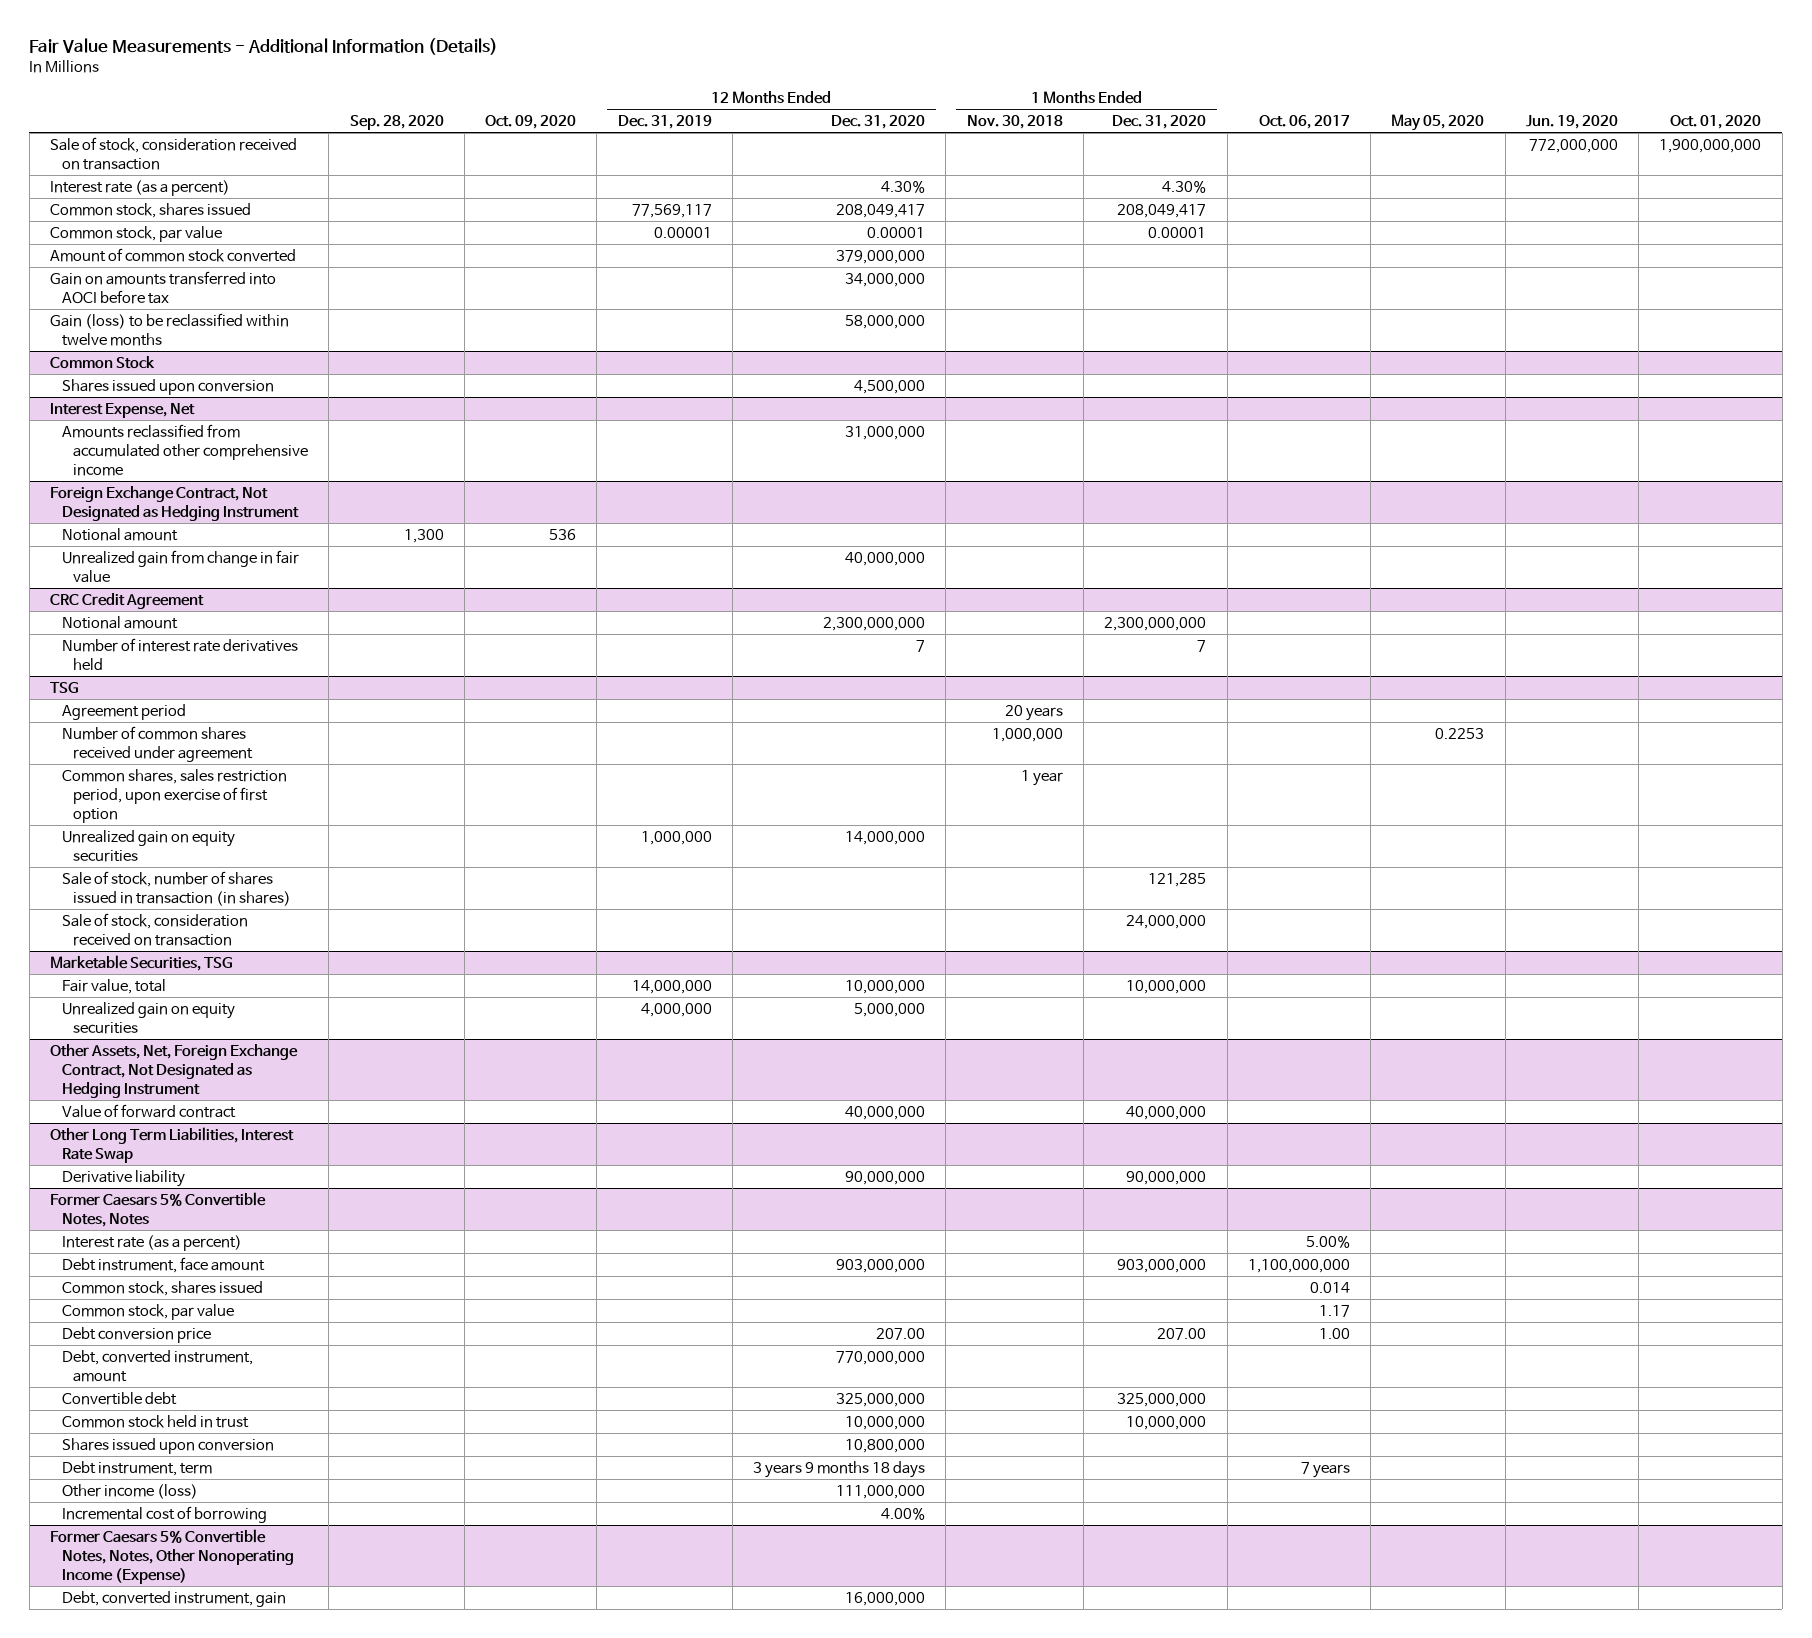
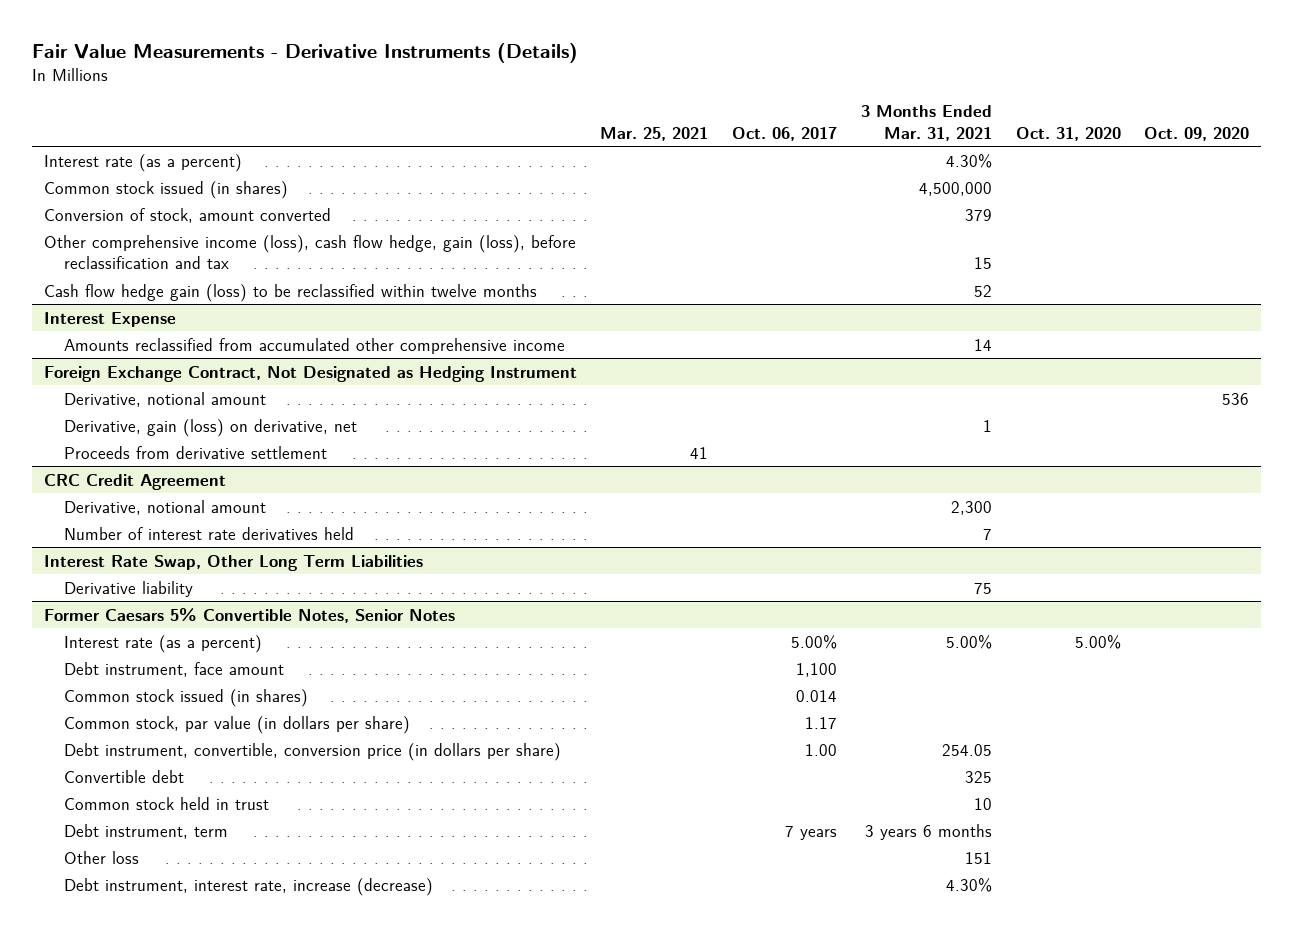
- Fair Value Measurements - Additional Information (Details)
+ Fair Value Measurements - Derivative Instruments (Details)
- | Sep. 28, 2020 | Oct. 09, 2020 | 12 Months Ended Dec. 31, 2019 | 12 Months Ended Dec. 31, 2020 | 1 Months Ended Nov. 30, 2018 | 1 Months Ended Dec. 31, 2020 | Oct. 06, 2017 | May 05, 2020 | Jun. 19, 2020 | Oct. 01, 2020
+ | Mar. 25, 2021 | Oct. 06, 2017 | 3 Months Ended Mar. 31, 2021 | Oct. 31, 2020 | Oct. 09, 2020
- Sale of stock, consideration received on transaction | | | | | | | | | 772,000,000 | 1,900,000,000
- Common stock, shares issued | | | 77,569,117 | 208,049,417 | | 208,049,417 | | | |
- Common stock, par value | | | 0.00001 | 0.00001 | | 0.00001 | | | |
- Amount of common stock converted | | | | 379,000,000 | | | | | |
- Gain on amounts transferred into AOCI before tax | | | | 34,000,000 | | | | | |
- Gain (loss) to be reclassified within twelve months | | | | 58,000,000 | | | | | |
- Common Stock
- Shares issued upon conversion | | | | 4,500,000 | | | | | |
- Interest Expense, Net
+ Common stock issued (in shares) | | | 4,500,000 | |
+ Conversion of stock, amount converted | | | 379 | |
+ Other comprehensive income (loss), cash flow hedge, gain (loss), before reclassification and tax | | | 15 | |
+ Cash flow hedge gain (loss) to be reclassified within twelve months | | | 52 | |
+ Interest Expense
@ Foreign Exchange Contract, Not Designated as Hedging Instrument
- Notional amount | 1,300 | 536 | | | | | | | |
- Unrealized gain from change in fair value | | | | 40,000,000 | | | | | |
+ Derivative, notional amount | | | | | 536
+ Derivative, gain (loss) on derivative, net | | | 1 | |
+ Proceeds from derivative settlement | 41 | | | |
@ CRC Credit Agreement
- Notional amount | | | | 2,300,000,000 | | 2,300,000,000 | | | |
+ Derivative, notional amount | | | 2,300 | |
- TSG
- Agreement period | | | | | 20 years | | | | |
- Number of common shares received under agreement | | | | | 1,000,000 | | | 0.2253 | |
- Common shares, sales restriction period, upon exercise of first option | | | | | 1 year | | | | |
- Unrealized gain on equity securities | | | 1,000,000 | 14,000,000 | | | | | |
- Sale of stock, number of shares issued in transaction (in shares) | | | | | | 121,285 | | | |
- Sale of stock, consideration received on transaction | | | | | | 24,000,000 | | | |
- Marketable Securities, TSG
- Fair value, total | | | 14,000,000 | 10,000,000 | | 10,000,000 | | | |
- Unrealized gain on equity securities | | | 4,000,000 | 5,000,000 | | | | | |
- Other Assets, Net, Foreign Exchange Contract, Not Designated as Hedging Instrument
- Value of forward contract | | | | 40,000,000 | | 40,000,000 | | | |
- Other Long Term Liabilities, Interest Rate Swap
+ Interest Rate Swap, Other Long Term Liabilities
- Former Caesars 5% Convertible Notes, Notes
+ Former Caesars 5% Convertible Notes, Senior Notes
- Debt instrument, face amount | | | | 903,000,000 | | 903,000,000 | 1,100,000,000 | | |
- Common stock, shares issued | | | | | | | 0.014 | | |
- Common stock, par value | | | | | | | 1.17 | | |
- Debt conversion price | | | | 207.00 | | 207.00 | 1.00 | | |
- Debt, converted instrument, amount | | | | 770,000,000 | | | | | |
+ Debt instrument, face amount | | 1,100 | | |
+ Common stock issued (in shares) | | 0.014 | | |
+ Common stock, par value (in dollars per share) | | 1.17 | | |
+ Debt instrument, convertible, conversion price (in dollars per share) | | 1.00 | 254.05 | |
- Shares issued upon conversion | | | | 10,800,000 | | | | | |
- Other income (loss) | | | | 111,000,000 | | | | | |
- Incremental cost of borrowing | | | | 4.00% | | | | | |
- Former Caesars 5% Convertible Notes, Notes, Other Nonoperating Income (Expense)
- Debt, converted instrument, gain | | | | 16,000,000 | | | | | |
+ Other loss | | | 151 | |
+ Debt instrument, interest rate, increase (decrease) | | | 4.30% | |

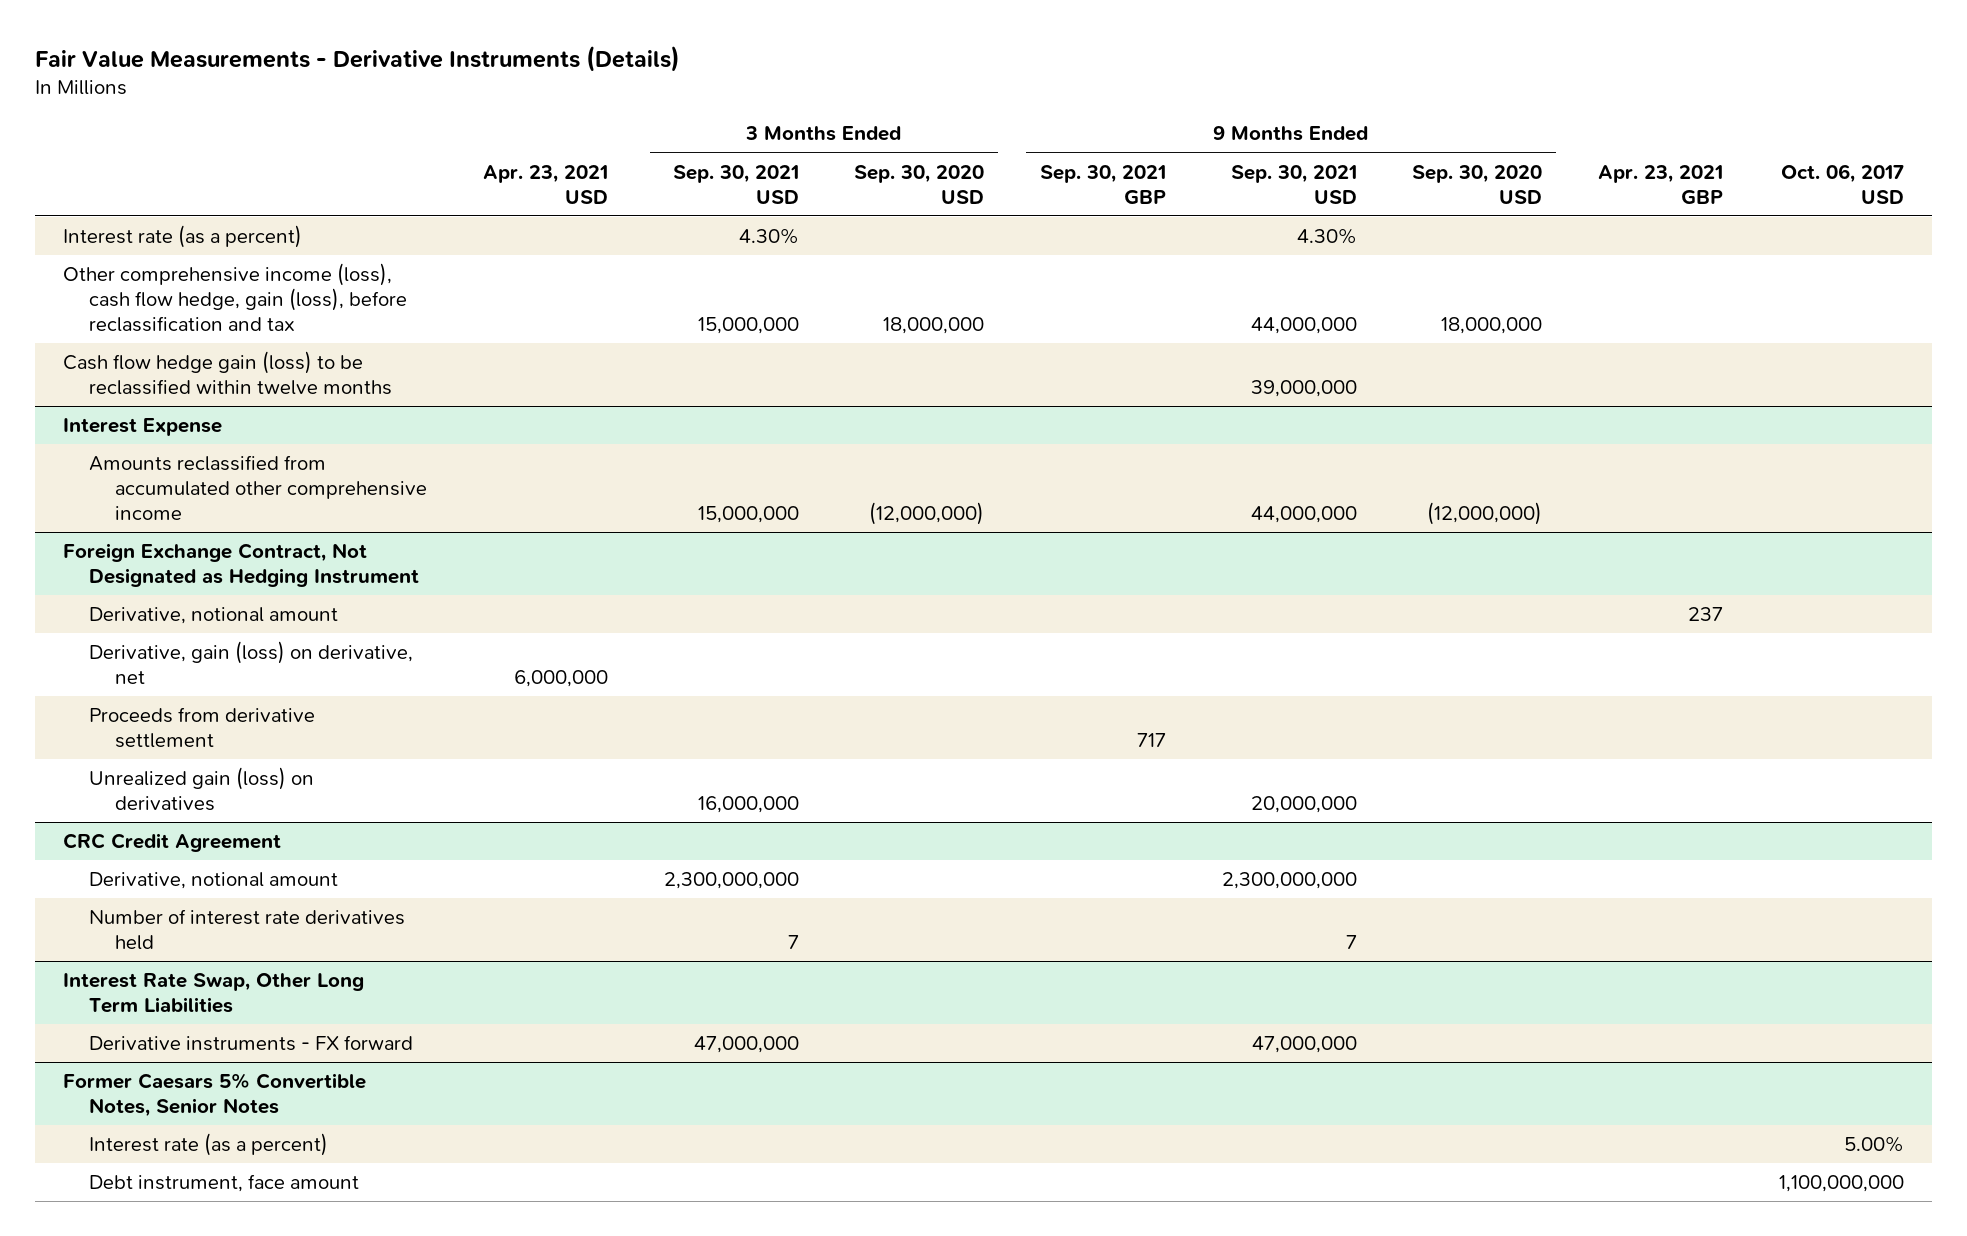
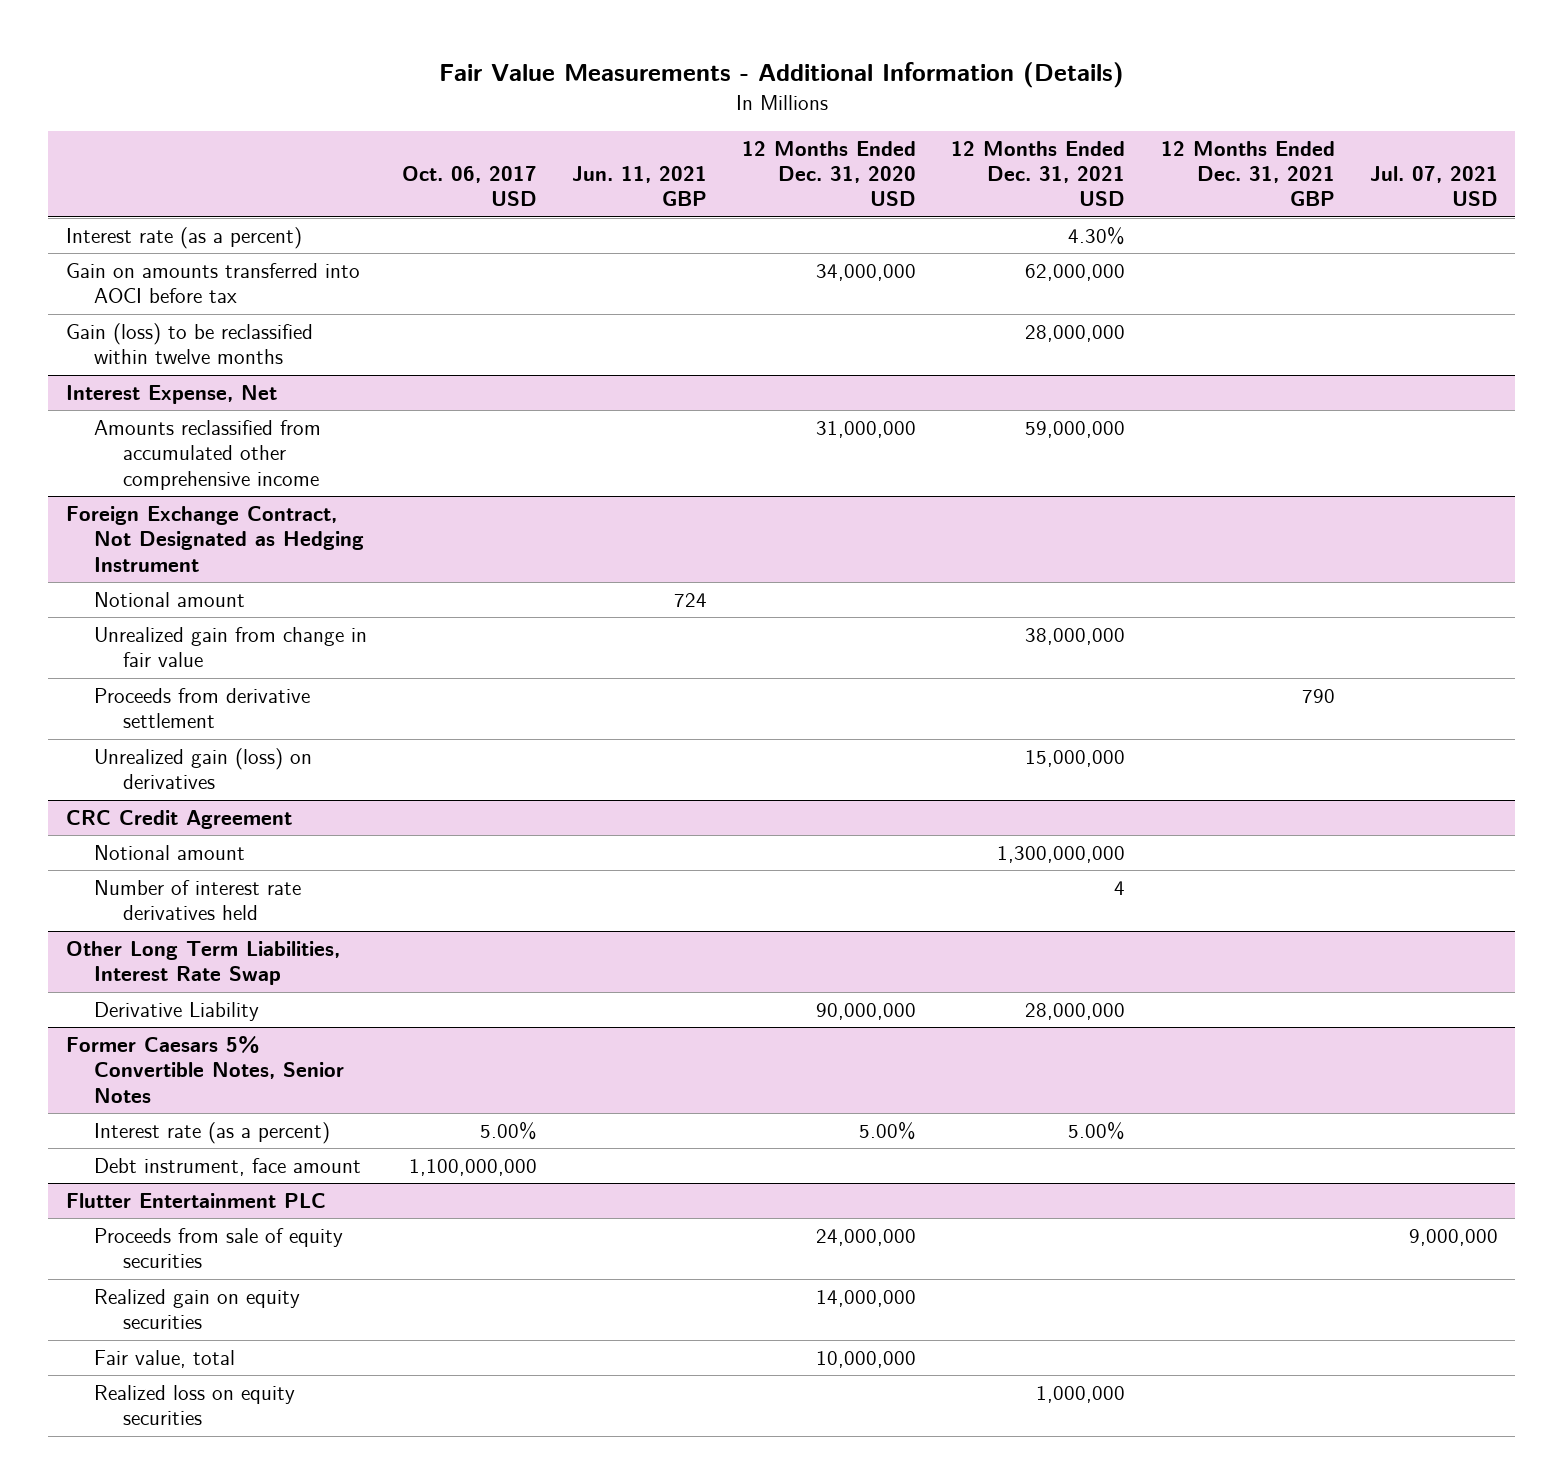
- Fair Value Measurements - Derivative Instruments (Details)
+ Fair Value Measurements - Additional Information (Details)
- | Apr. 23, 2021 USD | 3 Months Ended Sep. 30, 2021 USD | 3 Months Ended Sep. 30, 2020 USD | 9 Months Ended Sep. 30, 2021 GBP | 9 Months Ended Sep. 30, 2021 USD | 9 Months Ended Sep. 30, 2020 USD | Apr. 23, 2021 GBP | Oct. 06, 2017 USD
+ | Oct. 06, 2017 USD | Jun. 11, 2021 GBP | 12 Months Ended Dec. 31, 2020 USD | 12 Months Ended Dec. 31, 2021 USD | 12 Months Ended Dec. 31, 2021 GBP | Jul. 07, 2021 USD
- Other comprehensive income (loss), cash flow hedge, gain (loss), before reclassification and tax | | 15,000,000 | 18,000,000 | | 44,000,000 | 18,000,000 | |
- Cash flow hedge gain (loss) to be reclassified within twelve months | | | | | 39,000,000 | | |
- Interest Expense
+ Gain on amounts transferred into AOCI before tax | | | 34,000,000 | 62,000,000 | |
+ Gain (loss) to be reclassified within twelve months | | | | 28,000,000 | |
+ Interest Expense, Net
@ Foreign Exchange Contract, Not Designated as Hedging Instrument
- Derivative, notional amount | | | | | | | 237 |
- Derivative, gain (loss) on derivative, net | 6,000,000 | | | | | | |
+ Notional amount | | 724 | | | |
+ Unrealized gain from change in fair value | | | | 38,000,000 | |
@ CRC Credit Agreement
- Derivative, notional amount | | 2,300,000,000 | | | 2,300,000,000 | | |
+ Notional amount | | | | 1,300,000,000 | |
- Interest Rate Swap, Other Long Term Liabilities
- Derivative instruments - FX forward | | 47,000,000 | | | 47,000,000 | | |
+ Other Long Term Liabilities, Interest Rate Swap
+ Derivative Liability | | | 90,000,000 | 28,000,000 | |
+ Flutter Entertainment PLC
+ Proceeds from sale of equity securities | | | 24,000,000 | | | 9,000,000
+ Realized gain on equity securities | | | 14,000,000 | | |
+ Fair value, total | | | 10,000,000 | | |
+ Realized loss on equity securities | | | | 1,000,000 | |

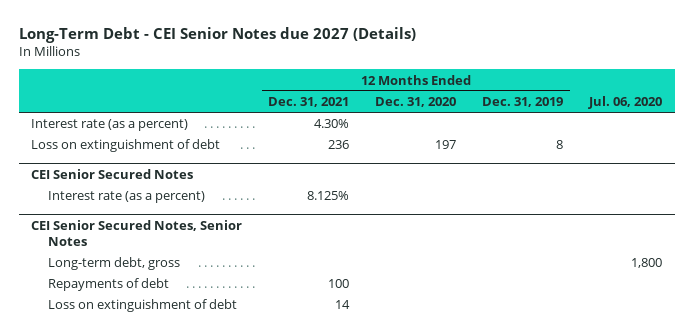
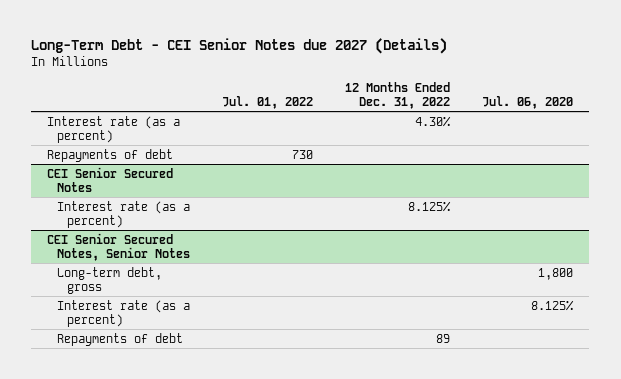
- | 12 Months Ended Dec. 31, 2021 | 12 Months Ended Dec. 31, 2020 | 12 Months Ended Dec. 31, 2019 | Jul. 06, 2020
+ | Jul. 01, 2022 | 12 Months Ended Dec. 31, 2022 | Jul. 06, 2020
- Loss on extinguishment of debt | 236 | 197 | 8 |
+ Repayments of debt | 730 | |
@ CEI Senior Secured Notes, Senior Notes
+ Interest rate (as a percent) | | | 8.125%
- Loss on extinguishment of debt | 14 | | |

